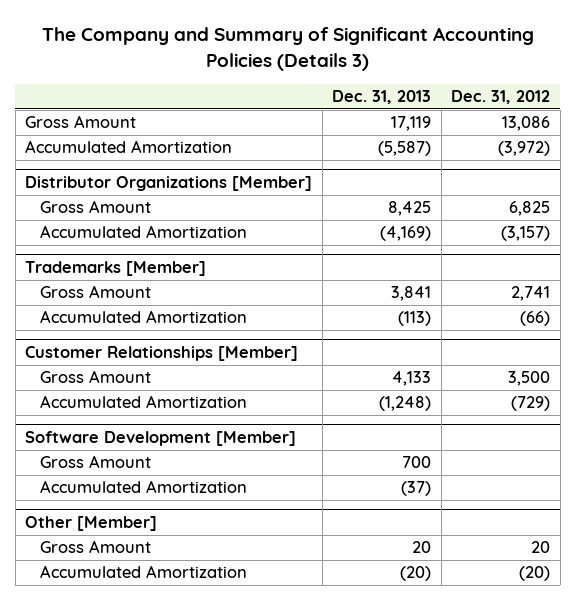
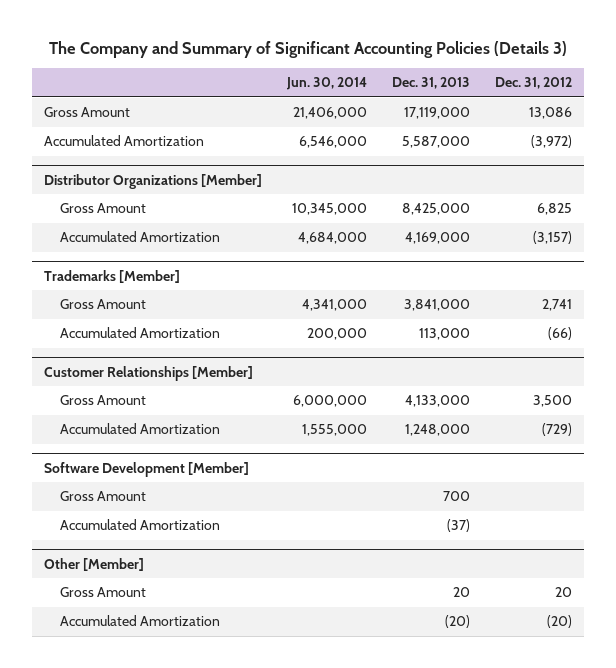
- | Dec. 31, 2013 | Dec. 31, 2012
+ | Jun. 30, 2014 | Dec. 31, 2013 | Dec. 31, 2012
- Gross Amount | 17,119 | 13,086
- Accumulated Amortization | (5,587) | (3,972)
+ Gross Amount | 21,406,000 | 17,119,000 | 13,086
+ Accumulated Amortization | 6,546,000 | 5,587,000 | (3,972)
@ Distributor Organizations [Member]
- Gross Amount | 8,425 | 6,825
- Accumulated Amortization | (4,169) | (3,157)
+ Gross Amount | 10,345,000 | 8,425,000 | 6,825
+ Accumulated Amortization | 4,684,000 | 4,169,000 | (3,157)
@ Trademarks [Member]
- Gross Amount | 3,841 | 2,741
- Accumulated Amortization | (113) | (66)
+ Gross Amount | 4,341,000 | 3,841,000 | 2,741
+ Accumulated Amortization | 200,000 | 113,000 | (66)
@ Customer Relationships [Member]
- Gross Amount | 4,133 | 3,500
- Accumulated Amortization | (1,248) | (729)
+ Gross Amount | 6,000,000 | 4,133,000 | 3,500
+ Accumulated Amortization | 1,555,000 | 1,248,000 | (729)

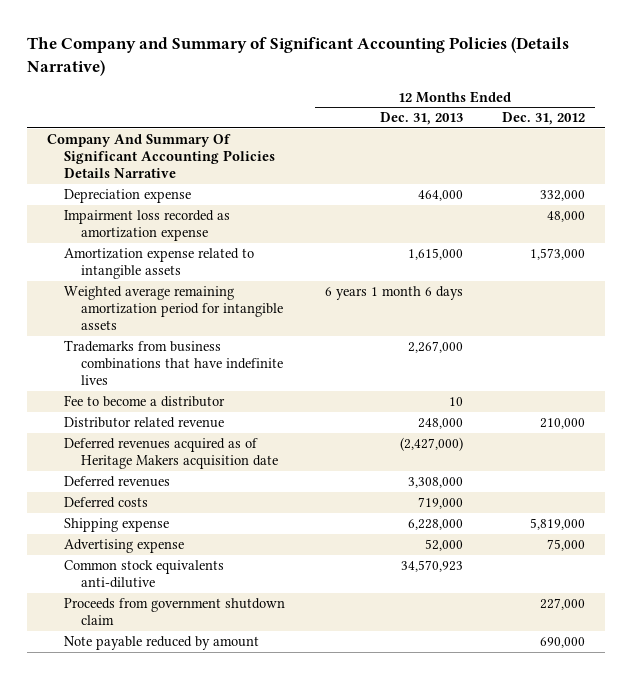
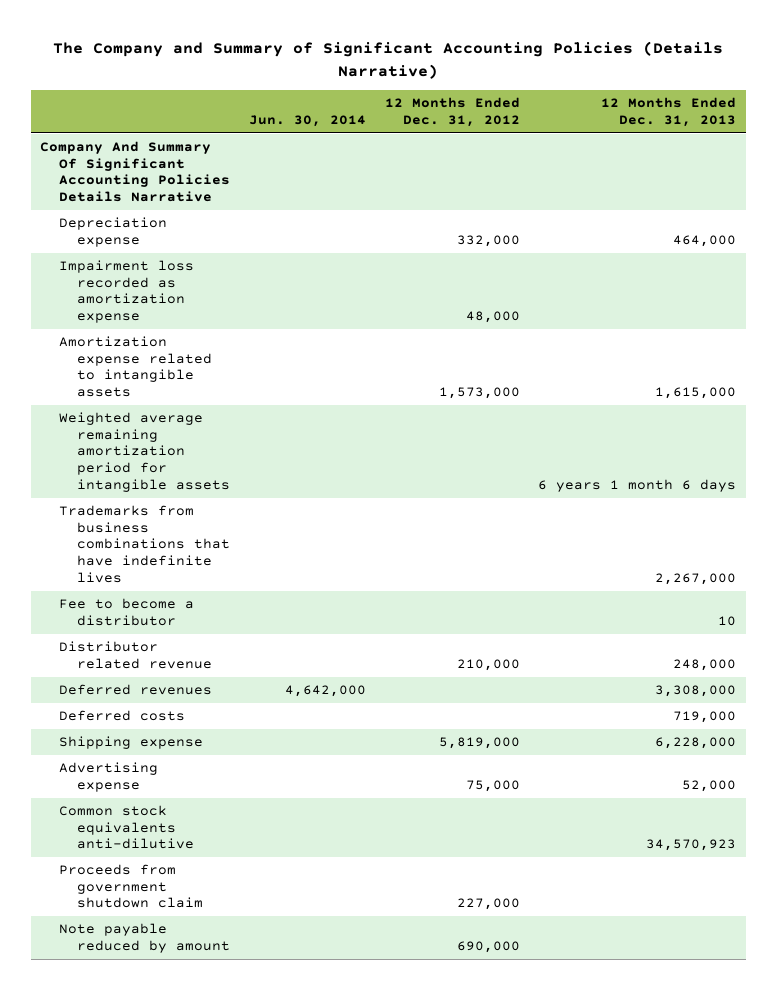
- | 12 Months Ended Dec. 31, 2013 | 12 Months Ended Dec. 31, 2012
+ | Jun. 30, 2014 | 12 Months Ended Dec. 31, 2012 | 12 Months Ended Dec. 31, 2013
- Deferred revenues acquired as of Heritage Makers acquisition date | (2,427,000) |

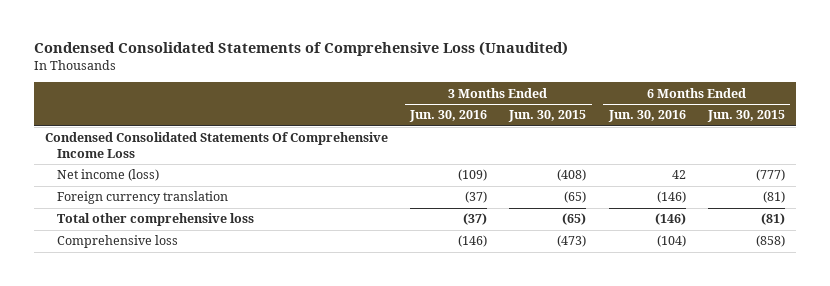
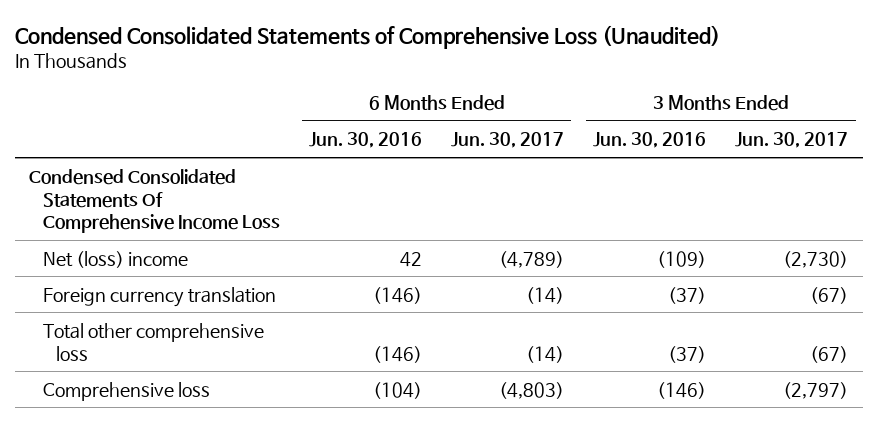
- | 3 Months Ended Jun. 30, 2016 | 3 Months Ended Jun. 30, 2015 | 6 Months Ended Jun. 30, 2016 | 6 Months Ended Jun. 30, 2015
+ | 6 Months Ended Jun. 30, 2016 | 6 Months Ended Jun. 30, 2017 | 3 Months Ended Jun. 30, 2016 | 3 Months Ended Jun. 30, 2017
- Net income (loss) | (109) | (408) | 42 | (777)
+ Net (loss) income | 42 | (4,789) | (109) | (2,730)

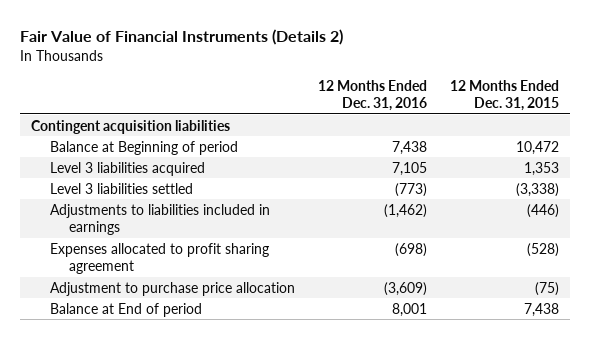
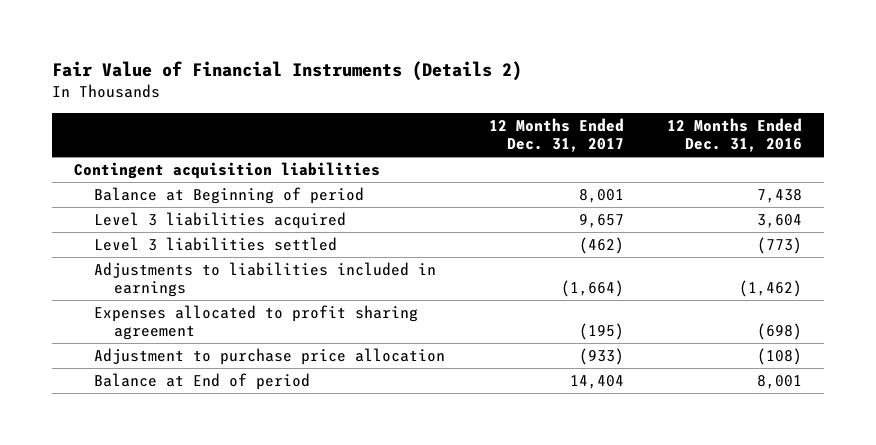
- | 12 Months Ended Dec. 31, 2016 | 12 Months Ended Dec. 31, 2015
+ | 12 Months Ended Dec. 31, 2017 | 12 Months Ended Dec. 31, 2016
- Level 3 liabilities acquired | 7,105 | 1,353
+ Level 3 liabilities acquired | 9,657 | 3,604
- Adjustment to purchase price allocation | (3,609) | (75)
+ Adjustment to purchase price allocation | (933) | (108)

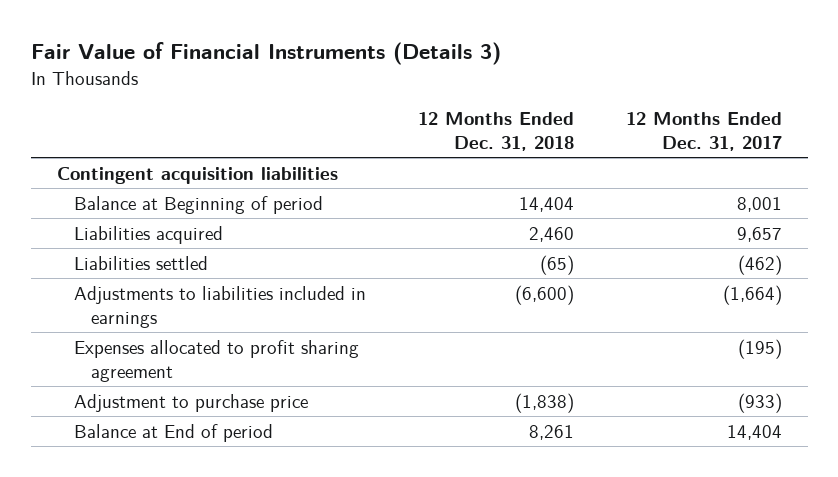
- Fair Value of Financial Instruments (Details 2)
+ Fair Value of Financial Instruments (Details 3)
- | 12 Months Ended Dec. 31, 2017 | 12 Months Ended Dec. 31, 2016
+ | 12 Months Ended Dec. 31, 2018 | 12 Months Ended Dec. 31, 2017
- Level 3 liabilities acquired | 9,657 | 3,604
- Level 3 liabilities settled | (462) | (773)
+ Liabilities acquired | 2,460 | 9,657
+ Liabilities settled | (65) | (462)
- Adjustment to purchase price allocation | (933) | (108)
+ Adjustment to purchase price | (1,838) | (933)

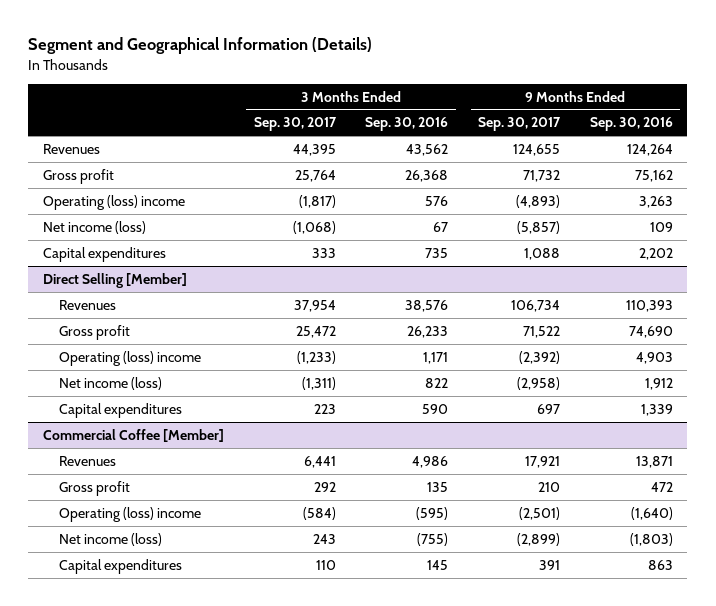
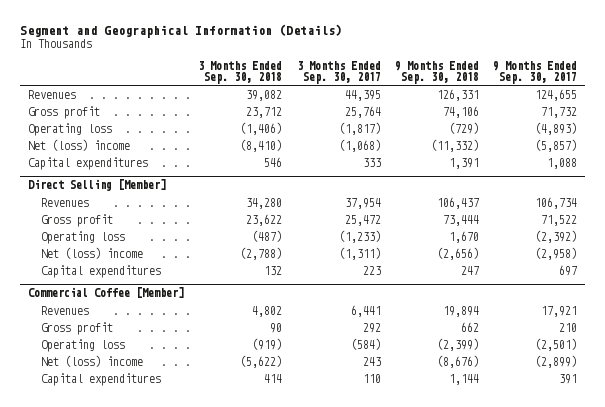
- | 3 Months Ended Sep. 30, 2017 | 3 Months Ended Sep. 30, 2016 | 9 Months Ended Sep. 30, 2017 | 9 Months Ended Sep. 30, 2016
+ | 3 Months Ended Sep. 30, 2018 | 3 Months Ended Sep. 30, 2017 | 9 Months Ended Sep. 30, 2018 | 9 Months Ended Sep. 30, 2017
- Operating (loss) income | (1,817) | 576 | (4,893) | 3,263
- Net income (loss) | (1,068) | 67 | (5,857) | 109
+ Operating loss | (1,406) | (1,817) | (729) | (4,893)
+ Net (loss) income | (8,410) | (1,068) | (11,332) | (5,857)
@ Direct Selling [Member]
- Operating (loss) income | (1,233) | 1,171 | (2,392) | 4,903
- Net income (loss) | (1,311) | 822 | (2,958) | 1,912
+ Operating loss | (487) | (1,233) | 1,670 | (2,392)
+ Net (loss) income | (2,788) | (1,311) | (2,656) | (2,958)
@ Commercial Coffee [Member]
- Operating (loss) income | (584) | (595) | (2,501) | (1,640)
- Net income (loss) | 243 | (755) | (2,899) | (1,803)
+ Operating loss | (919) | (584) | (2,399) | (2,501)
+ Net (loss) income | (5,622) | 243 | (8,676) | (2,899)

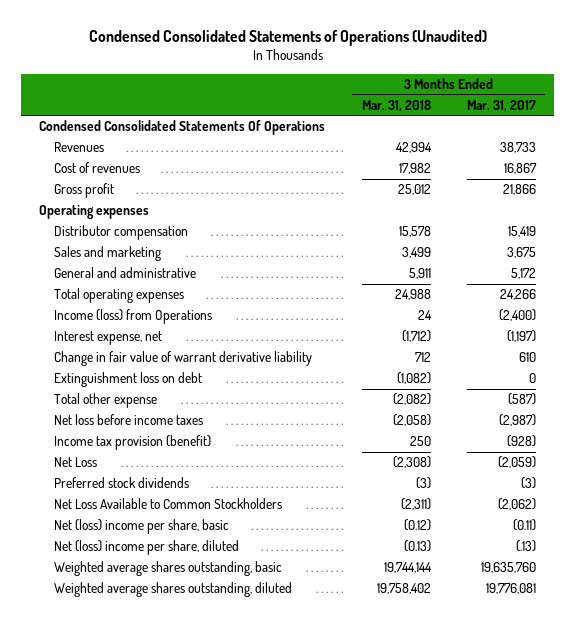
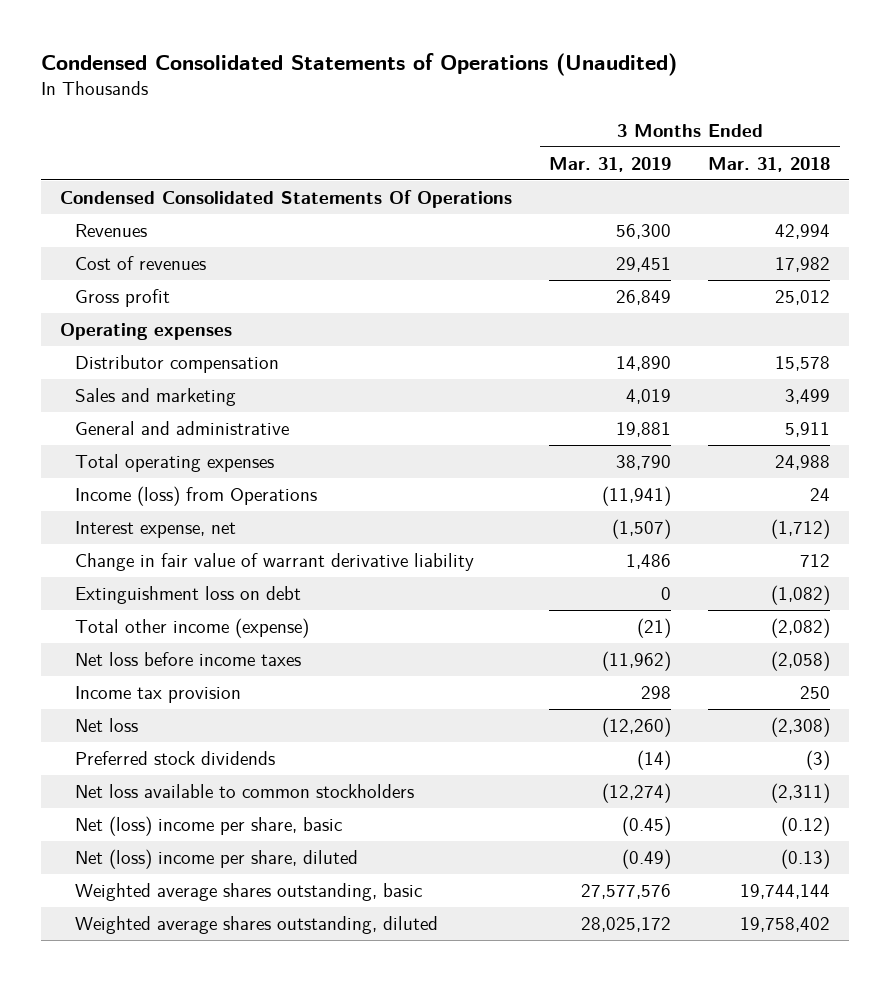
- | 3 Months Ended Mar. 31, 2018 | 3 Months Ended Mar. 31, 2017
+ | 3 Months Ended Mar. 31, 2019 | 3 Months Ended Mar. 31, 2018
- Total other expense | (2,082) | (587)
+ Total other income (expense) | (21) | (2,082)
- Income tax provision (benefit) | 250 | (928)
- Net Loss | (2,308) | (2,059)
+ Income tax provision | 298 | 250
+ Net loss | (12,260) | (2,308)
- Net Loss Available to Common Stockholders | (2,311) | (2,062)
+ Net loss available to common stockholders | (12,274) | (2,311)

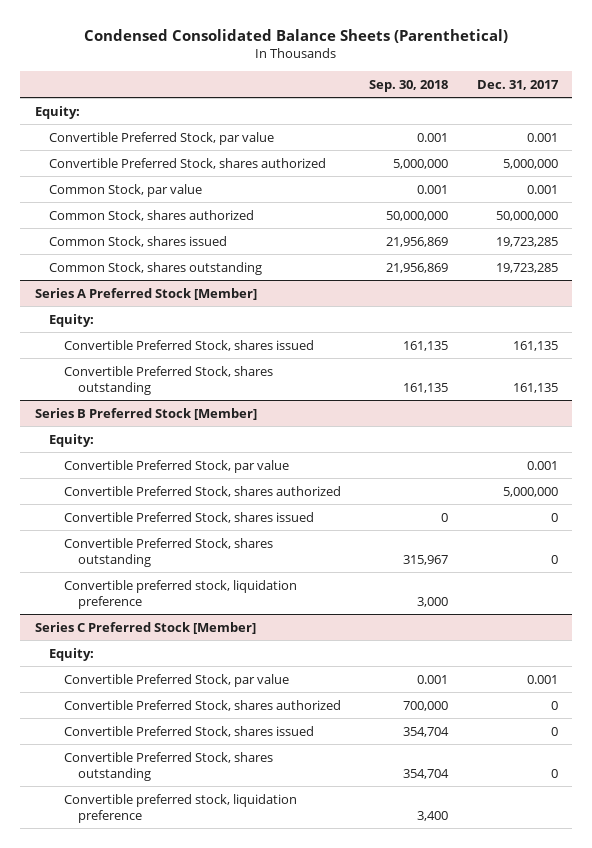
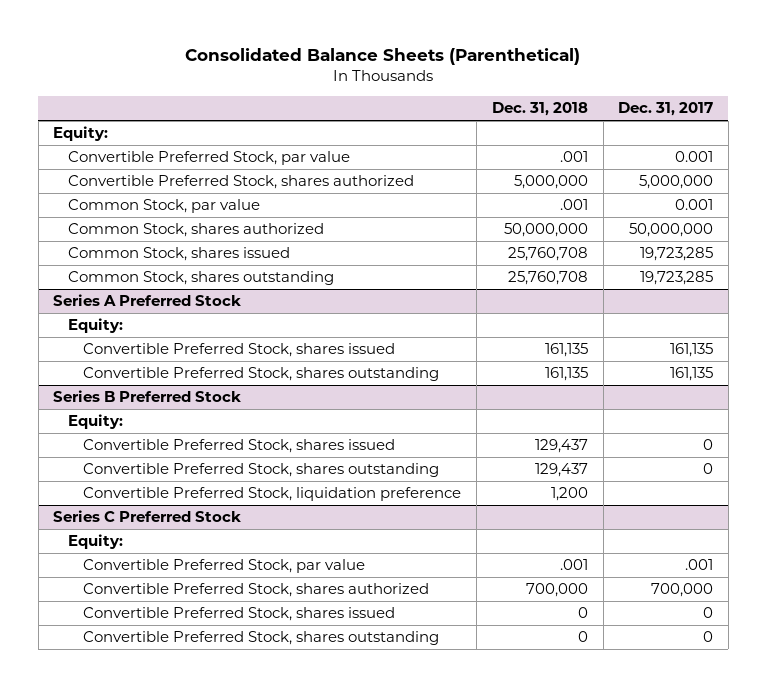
- Condensed Consolidated Balance Sheets (Parenthetical)
+ Consolidated Balance Sheets (Parenthetical)
- | Sep. 30, 2018 | Dec. 31, 2017
+ | Dec. 31, 2018 | Dec. 31, 2017
- Series A Preferred Stock [Member]
+ Series A Preferred Stock
- Series B Preferred Stock [Member]
+ Series B Preferred Stock
- Convertible Preferred Stock, par value | | 0.001
- Convertible Preferred Stock, shares authorized | | 5,000,000
- Convertible preferred stock, liquidation preference | 3,000 |
- Series C Preferred Stock [Member]
+ Convertible Preferred Stock, liquidation preference | 1,200 |
+ Series C Preferred Stock
- Convertible Preferred Stock, par value | 0.001 | 0.001
- Convertible Preferred Stock, shares authorized | 700,000 | 0
+ Convertible Preferred Stock, par value | .001 | .001
+ Convertible Preferred Stock, shares authorized | 700,000 | 700,000
- Convertible preferred stock, liquidation preference | 3,400 |

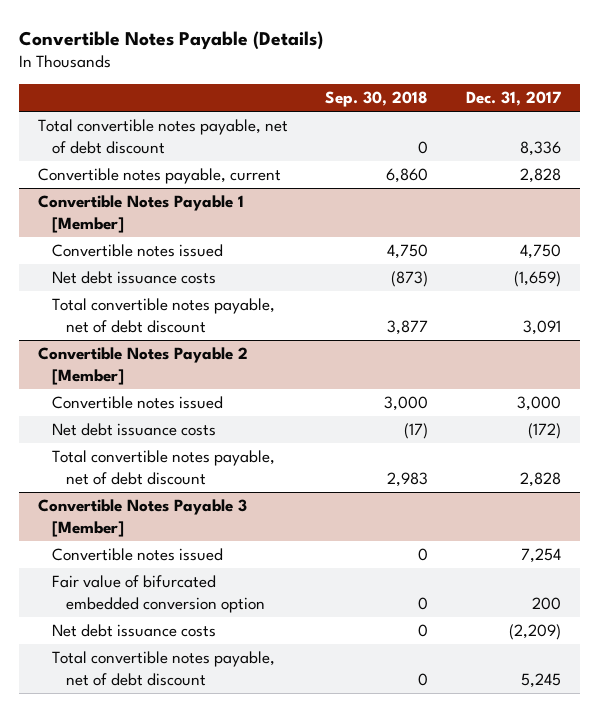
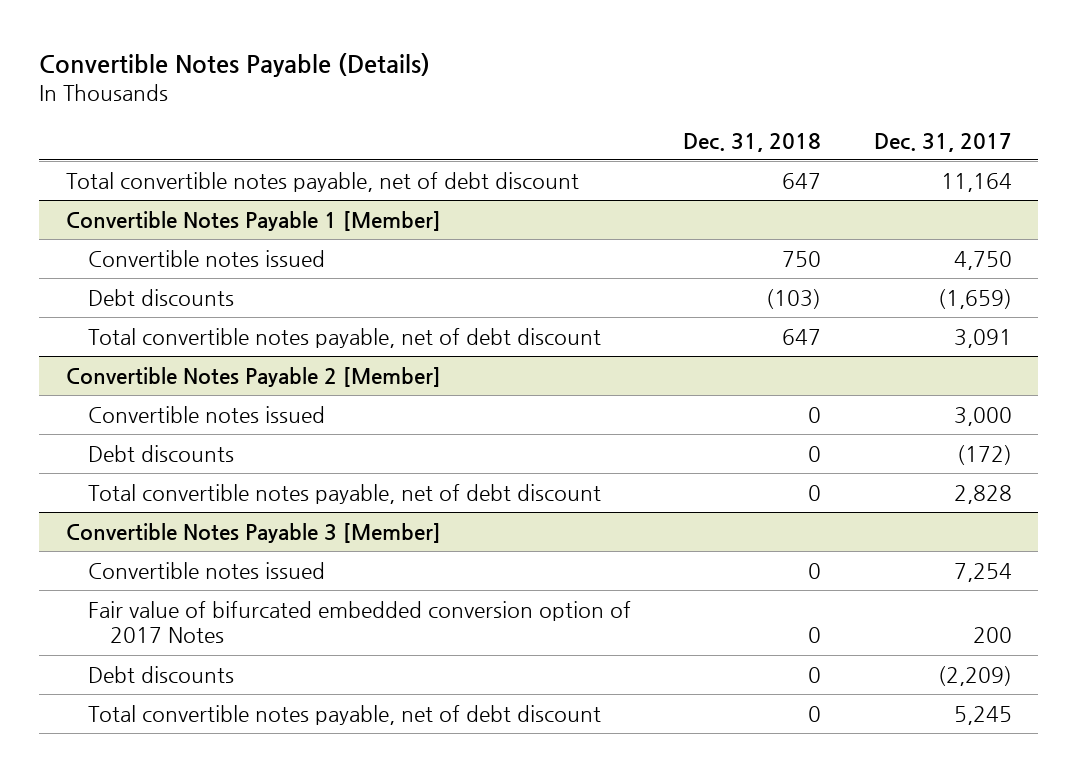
- | Sep. 30, 2018 | Dec. 31, 2017
+ | Dec. 31, 2018 | Dec. 31, 2017
- Total convertible notes payable, net of debt discount | 0 | 8,336
- Convertible notes payable, current | 6,860 | 2,828
+ Total convertible notes payable, net of debt discount | 647 | 11,164
@ Convertible Notes Payable 1 [Member]
- Net debt issuance costs | (873) | (1,659)
+ Debt discounts | (103) | (1,659)
@ Convertible Notes Payable 2 [Member]
- Net debt issuance costs | (17) | (172)
+ Debt discounts | 0 | (172)
@ Convertible Notes Payable 3 [Member]
- Fair value of bifurcated embedded conversion option | 0 | 200
- Net debt issuance costs | 0 | (2,209)
+ Fair value of bifurcated embedded conversion option of 2017 Notes | 0 | 200
+ Debt discounts | 0 | (2,209)

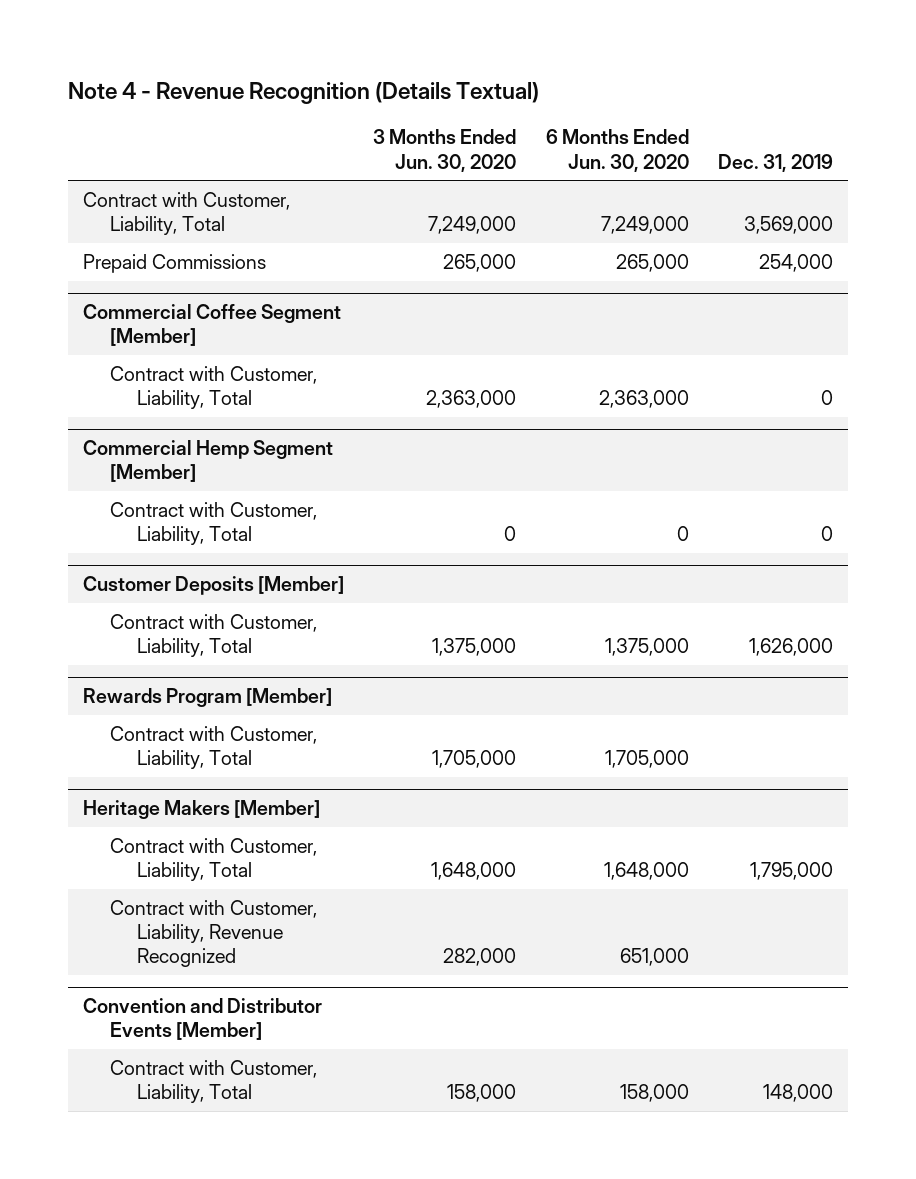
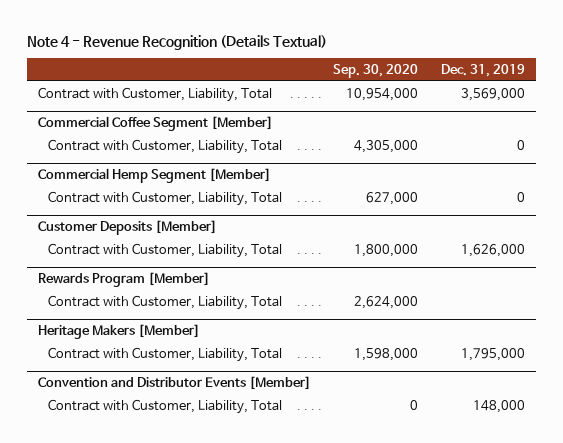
- | 3 Months Ended Jun. 30, 2020 | 6 Months Ended Jun. 30, 2020 | Dec. 31, 2019
+ | Sep. 30, 2020 | Dec. 31, 2019
- Prepaid Commissions | 265,000 | 265,000 | 254,000
@ Heritage Makers [Member]
- Contract with Customer, Liability, Revenue Recognized | 282,000 | 651,000 |

